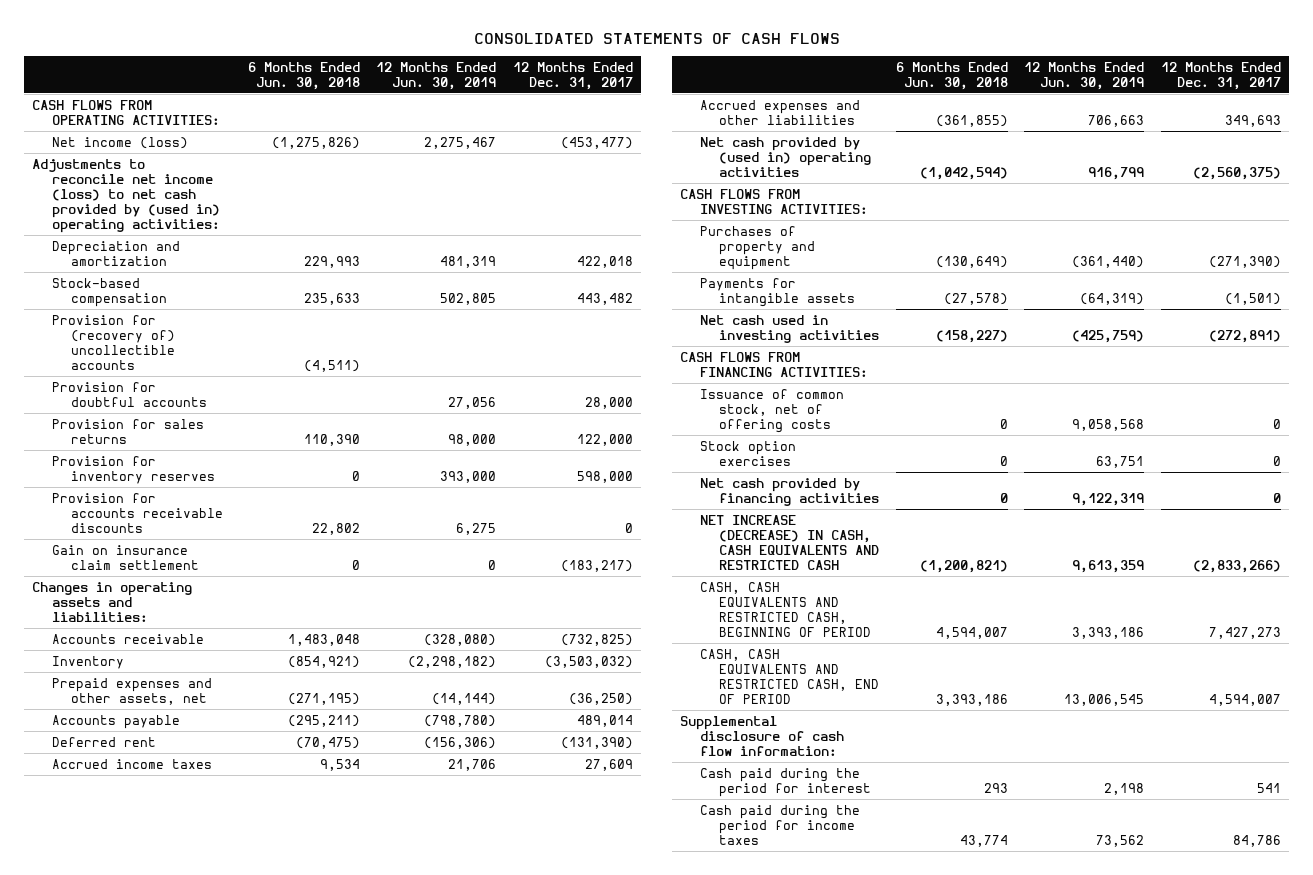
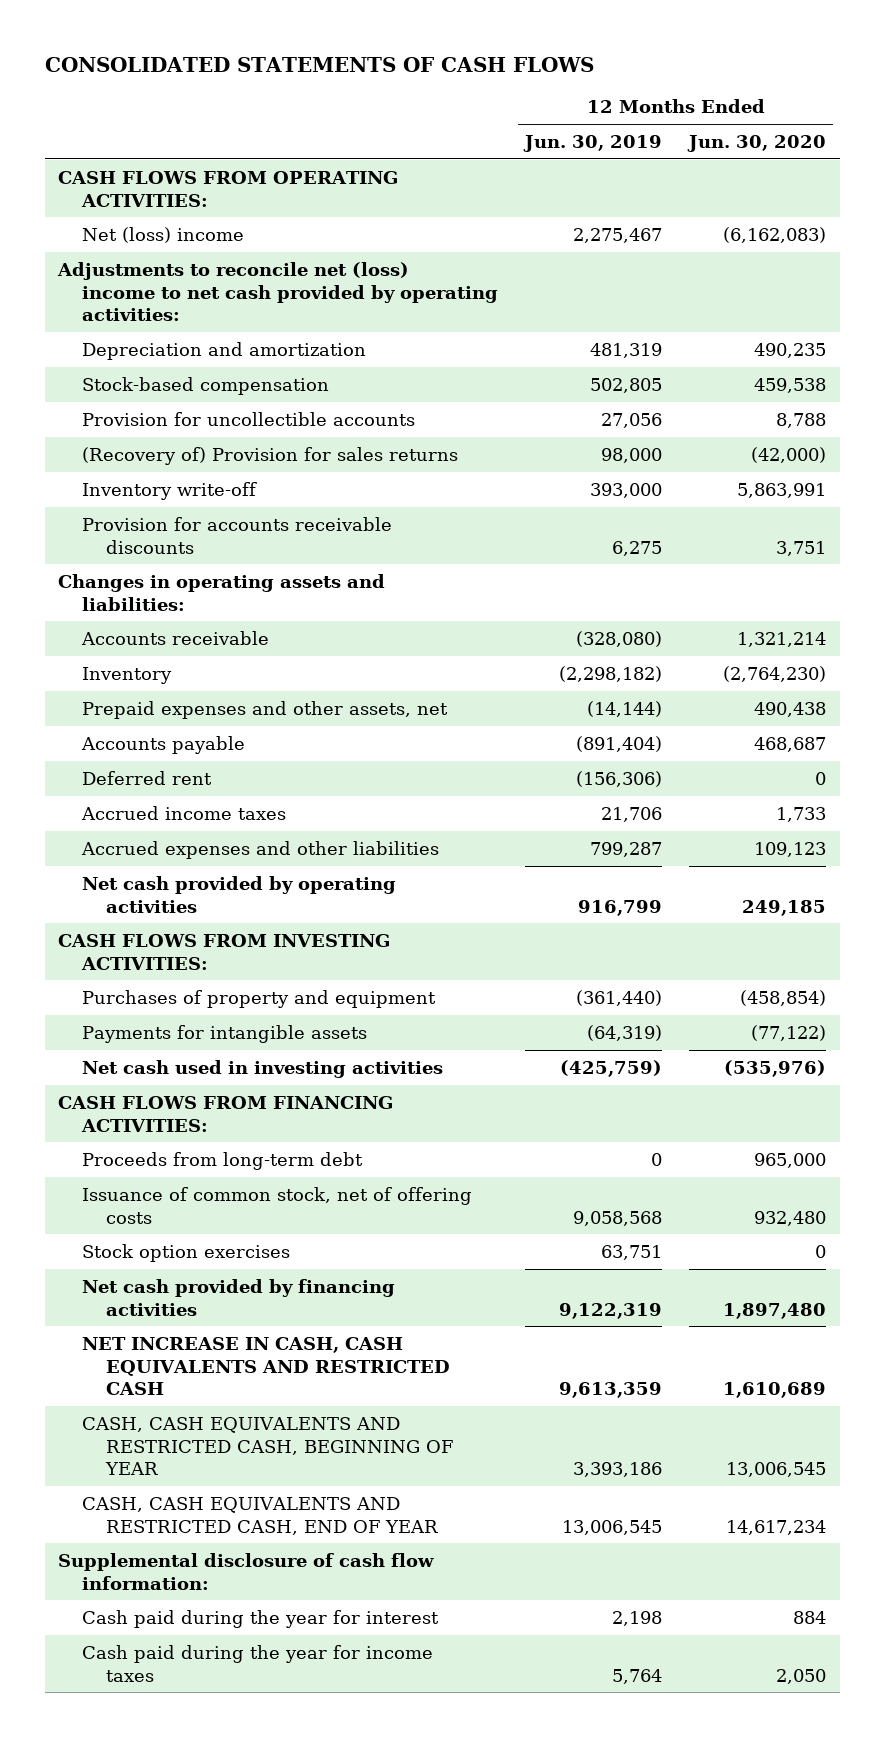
- | 6 Months Ended Jun. 30, 2018 | 12 Months Ended Jun. 30, 2019 | 12 Months Ended Dec. 31, 2017
+ | 12 Months Ended Jun. 30, 2019 | 12 Months Ended Jun. 30, 2020
- Net income (loss) | (1,275,826) | 2,275,467 | (453,477)
- Adjustments to reconcile net income (loss) to net cash provided by (used in) operating activities:
+ Net (loss) income | 2,275,467 | (6,162,083)
+ Adjustments to reconcile net (loss) income to net cash provided by operating activities:
- Provision for (recovery of) uncollectible accounts | (4,511) | |
- Provision for doubtful accounts | | 27,056 | 28,000
- Provision for sales returns | 110,390 | 98,000 | 122,000
- Provision for inventory reserves | 0 | 393,000 | 598,000
+ Provision for uncollectible accounts | 27,056 | 8,788
+ (Recovery of) Provision for sales returns | 98,000 | (42,000)
+ Inventory write-off | 393,000 | 5,863,991
- Gain on insurance claim settlement | 0 | 0 | (183,217)
- Accounts payable | (295,211) | (798,780) | 489,014
+ Accounts payable | (891,404) | 468,687
- Accrued expenses and other liabilities | (361,855) | 706,663 | 349,693
- Net cash provided by (used in) operating activities | (1,042,594) | 916,799 | (2,560,375)
+ Accrued expenses and other liabilities | 799,287 | 109,123
+ Net cash provided by operating activities | 916,799 | 249,185
+ Proceeds from long-term debt | 0 | 965,000
- NET INCREASE (DECREASE) IN CASH, CASH EQUIVALENTS AND RESTRICTED CASH | (1,200,821) | 9,613,359 | (2,833,266)
- CASH, CASH EQUIVALENTS AND RESTRICTED CASH, BEGINNING OF PERIOD | 4,594,007 | 3,393,186 | 7,427,273
- CASH, CASH EQUIVALENTS AND RESTRICTED CASH, END OF PERIOD | 3,393,186 | 13,006,545 | 4,594,007
+ NET INCREASE IN CASH, CASH EQUIVALENTS AND RESTRICTED CASH | 9,613,359 | 1,610,689
+ CASH, CASH EQUIVALENTS AND RESTRICTED CASH, BEGINNING OF YEAR | 3,393,186 | 13,006,545
+ CASH, CASH EQUIVALENTS AND RESTRICTED CASH, END OF YEAR | 13,006,545 | 14,617,234
- Cash paid during the period for interest | 293 | 2,198 | 541
- Cash paid during the period for income taxes | 43,774 | 73,562 | 84,786
+ Cash paid during the year for interest | 2,198 | 884
+ Cash paid during the year for income taxes | 5,764 | 2,050

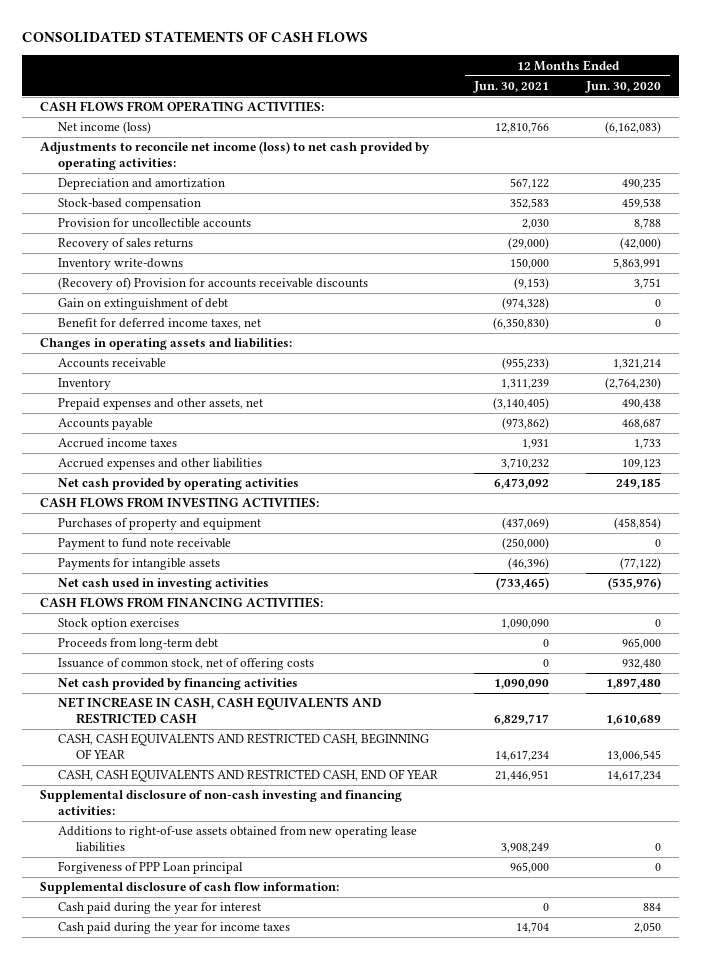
- | 12 Months Ended Jun. 30, 2019 | 12 Months Ended Jun. 30, 2020
+ | 12 Months Ended Jun. 30, 2021 | 12 Months Ended Jun. 30, 2020
- Net (loss) income | 2,275,467 | (6,162,083)
- Adjustments to reconcile net (loss) income to net cash provided by operating activities:
+ Net income (loss) | 12,810,766 | (6,162,083)
+ Adjustments to reconcile net income (loss) to net cash provided by operating activities:
- (Recovery of) Provision for sales returns | 98,000 | (42,000)
- Inventory write-off | 393,000 | 5,863,991
- Provision for accounts receivable discounts | 6,275 | 3,751
+ Recovery of sales returns | (29,000) | (42,000)
+ Inventory write-downs | 150,000 | 5,863,991
+ (Recovery of) Provision for accounts receivable discounts | (9,153) | 3,751
+ Gain on extinguishment of debt | (974,328) | 0
+ Benefit for deferred income taxes, net | (6,350,830) | 0
- Deferred rent | (156,306) | 0
+ Payment to fund note receivable | (250,000) | 0
moved up: Stock option exercises | 1,090,090 | 0
+ Supplemental disclosure of non-cash investing and financing activities:
+ Additions to right-of-use assets obtained from new operating lease liabilities | 3,908,249 | 0
+ Forgiveness of PPP Loan principal | 965,000 | 0

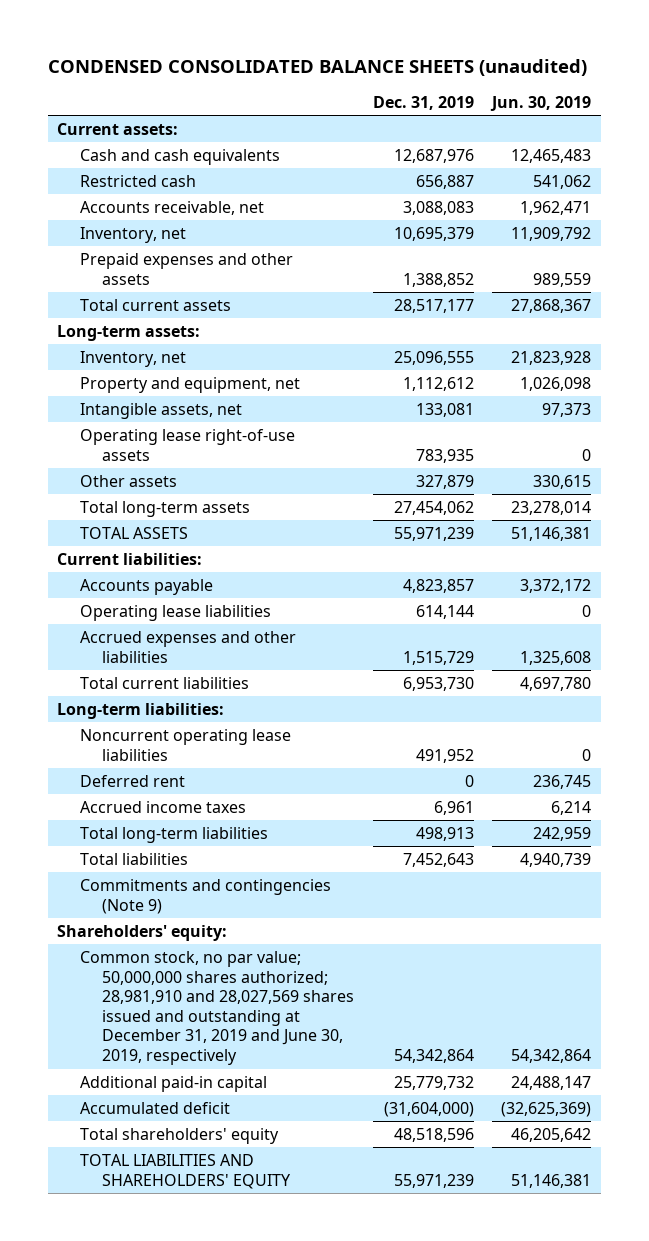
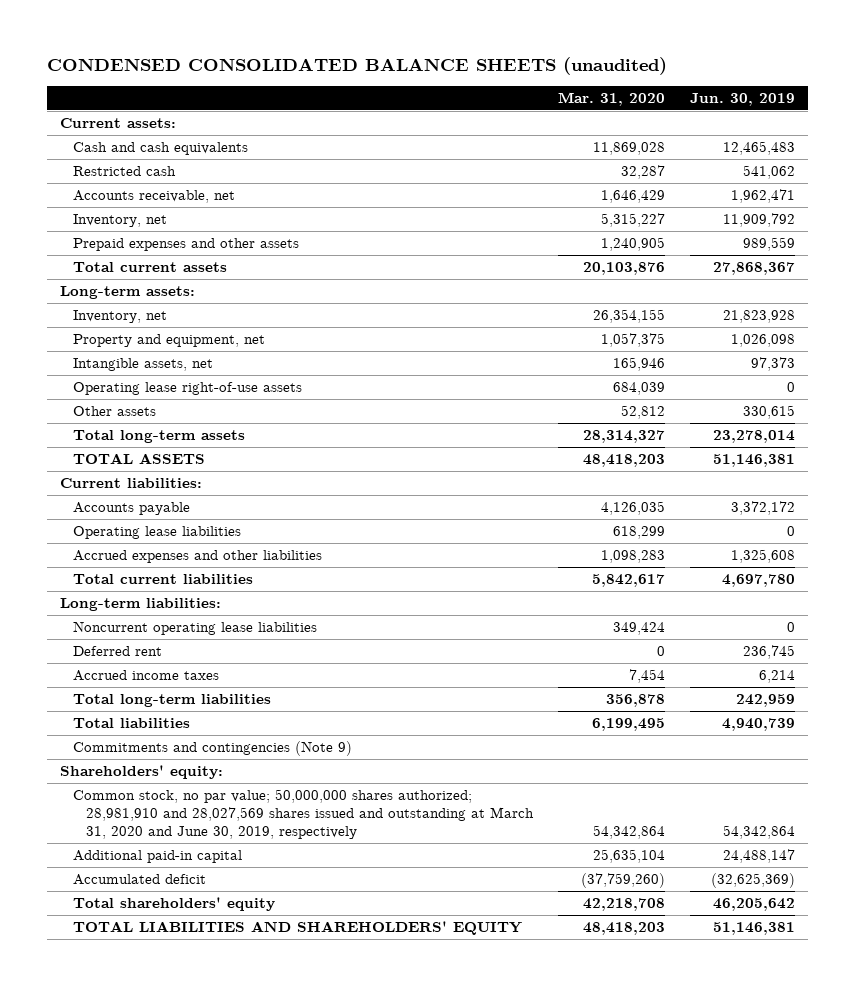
- | Dec. 31, 2019 | Jun. 30, 2019
+ | Mar. 31, 2020 | Jun. 30, 2019
- Common stock, no par value; 50,000,000 shares authorized; 28,981,910 and 28,027,569 shares issued and outstanding at December 31, 2019 and June 30, 2019, respectively | 54,342,864 | 54,342,864
+ Common stock, no par value; 50,000,000 shares authorized; 28,981,910 and 28,027,569 shares issued and outstanding at March 31, 2020 and June 30, 2019, respectively | 54,342,864 | 54,342,864

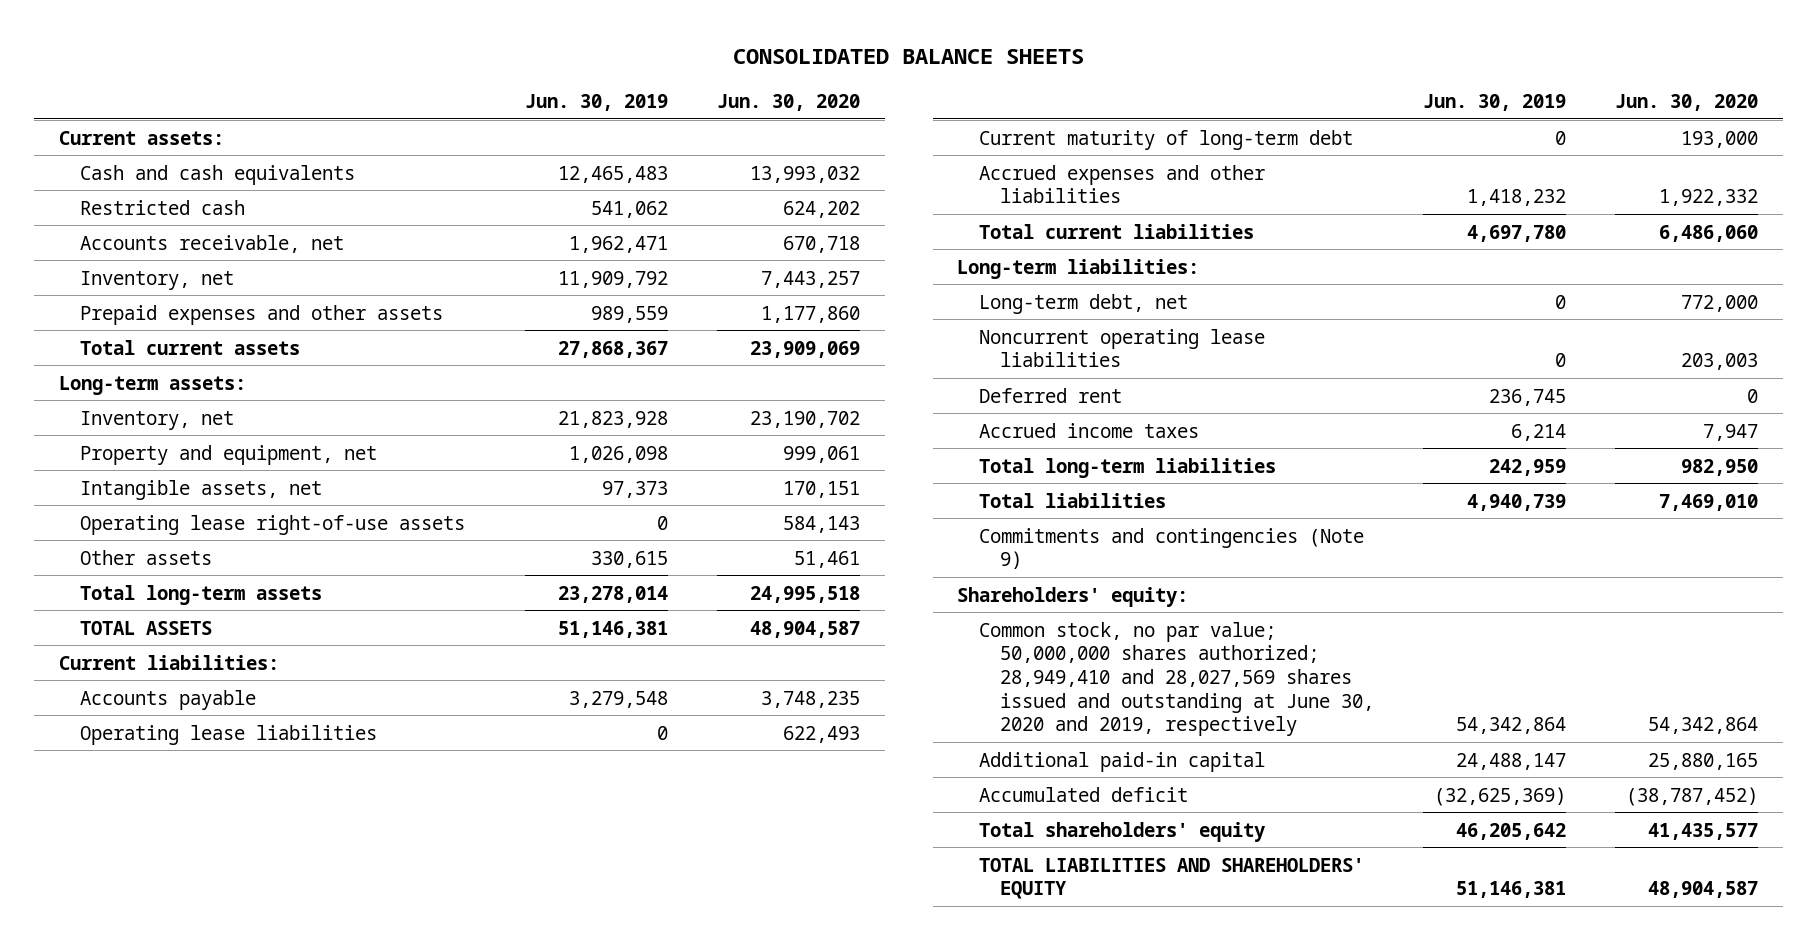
- CONDENSED CONSOLIDATED BALANCE SHEETS (unaudited)
+ CONSOLIDATED BALANCE SHEETS
- | Mar. 31, 2020 | Jun. 30, 2019
+ | Jun. 30, 2019 | Jun. 30, 2020
- Accounts payable | 4,126,035 | 3,372,172
+ Accounts payable | 3,279,548 | 3,748,235
- Accrued expenses and other liabilities | 1,098,283 | 1,325,608
+ Current maturity of long-term debt | 0 | 193,000
+ Accrued expenses and other liabilities | 1,418,232 | 1,922,332
+ Long-term debt, net | 0 | 772,000
- Common stock, no par value; 50,000,000 shares authorized; 28,981,910 and 28,027,569 shares issued and outstanding at March 31, 2020 and June 30, 2019, respectively | 54,342,864 | 54,342,864
+ Common stock, no par value; 50,000,000 shares authorized; 28,949,410 and 28,027,569 shares issued and outstanding at June 30, 2020 and 2019, respectively | 54,342,864 | 54,342,864

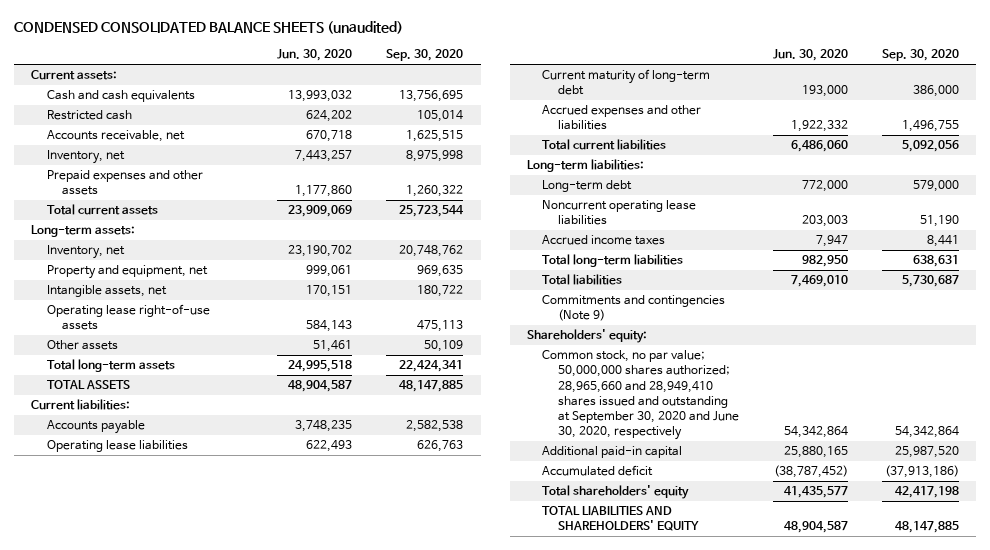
- CONSOLIDATED BALANCE SHEETS
+ CONDENSED CONSOLIDATED BALANCE SHEETS (unaudited)
- | Jun. 30, 2019 | Jun. 30, 2020
+ | Jun. 30, 2020 | Sep. 30, 2020
- Long-term debt, net | 0 | 772,000
+ Long-term debt | 772,000 | 579,000
- Deferred rent | 236,745 | 0
- Common stock, no par value; 50,000,000 shares authorized; 28,949,410 and 28,027,569 shares issued and outstanding at June 30, 2020 and 2019, respectively | 54,342,864 | 54,342,864
+ Common stock, no par value; 50,000,000 shares authorized; 28,965,660 and 28,949,410 shares issued and outstanding at September 30, 2020 and June 30, 2020, respectively | 54,342,864 | 54,342,864

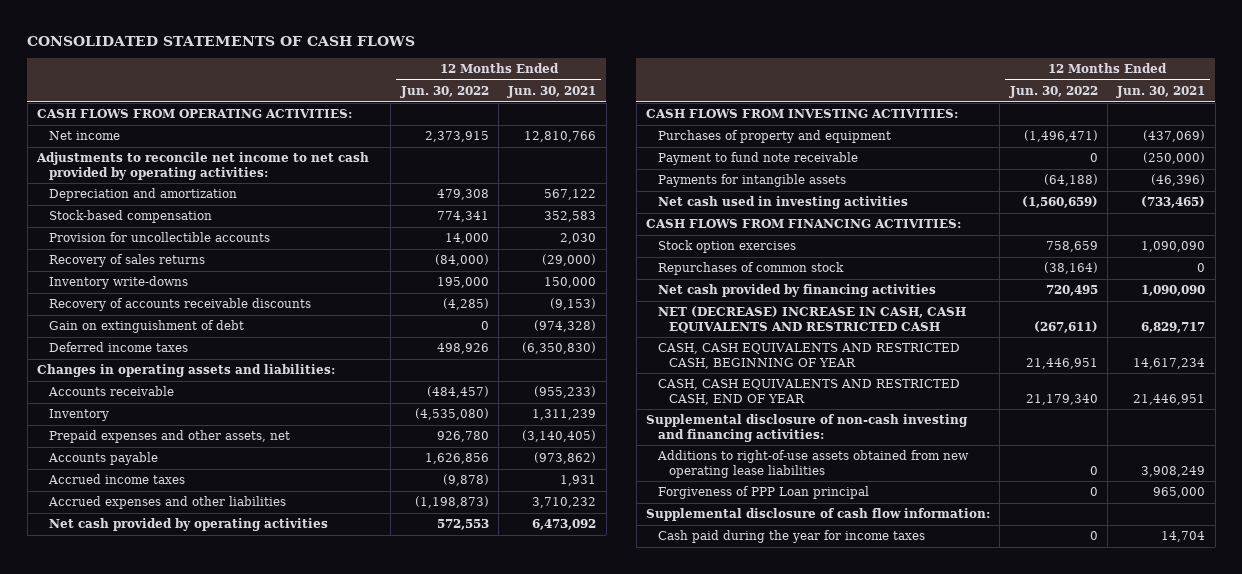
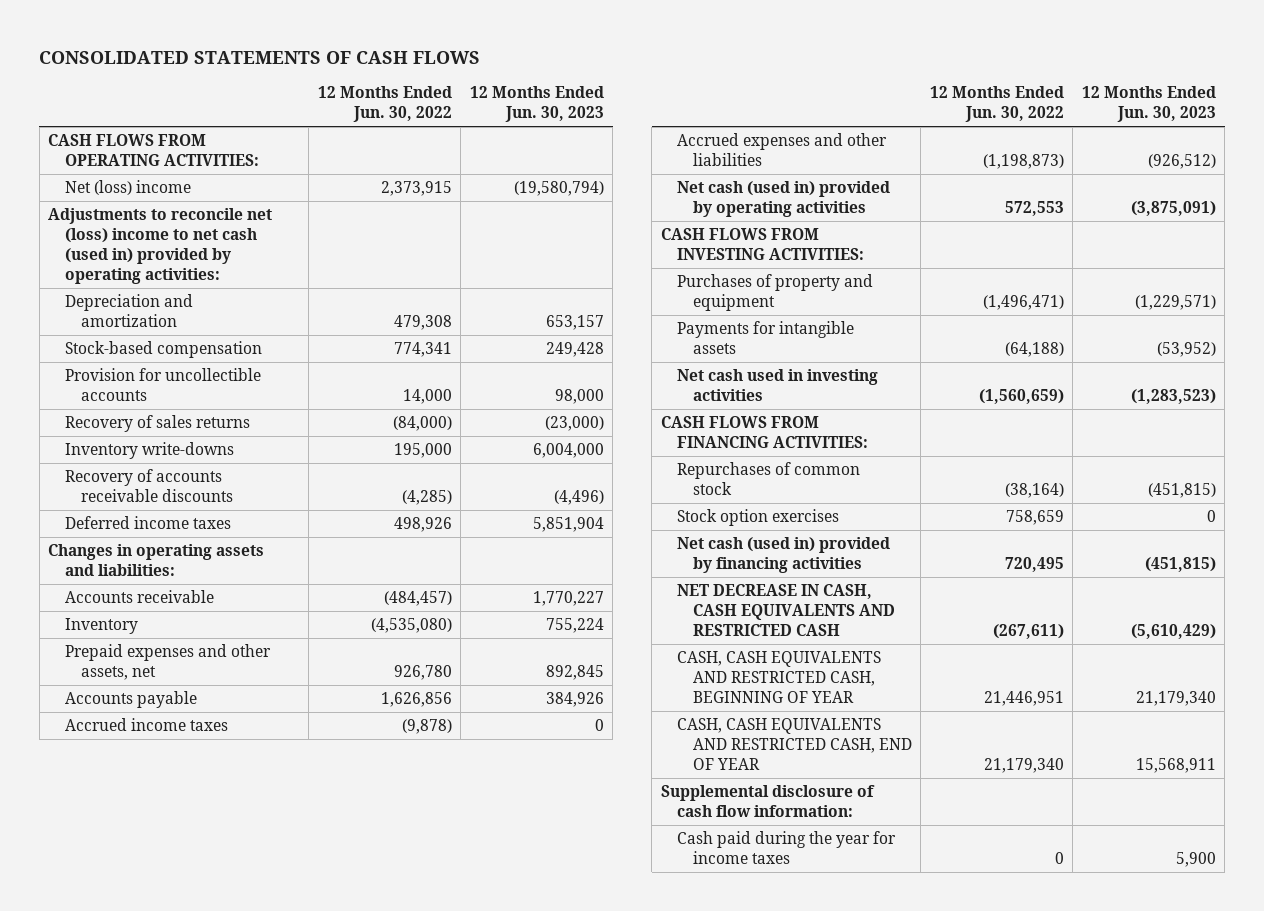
- | 12 Months Ended Jun. 30, 2022 | 12 Months Ended Jun. 30, 2021
+ | 12 Months Ended Jun. 30, 2022 | 12 Months Ended Jun. 30, 2023
- Net income | 2,373,915 | 12,810,766
- Adjustments to reconcile net income to net cash provided by operating activities:
+ Net (loss) income | 2,373,915 | (19,580,794)
+ Adjustments to reconcile net (loss) income to net cash (used in) provided by operating activities:
- Gain on extinguishment of debt | 0 | (974,328)
- Net cash provided by operating activities | 572,553 | 6,473,092
+ Net cash (used in) provided by operating activities | 572,553 | (3,875,091)
- Payment to fund note receivable | 0 | (250,000)
- Net cash provided by financing activities | 720,495 | 1,090,090
- NET (DECREASE) INCREASE IN CASH, CASH EQUIVALENTS AND RESTRICTED CASH | (267,611) | 6,829,717
moved down: Stock option exercises | 758,659 | 0
+ Net cash (used in) provided by financing activities | 720,495 | (451,815)
+ NET DECREASE IN CASH, CASH EQUIVALENTS AND RESTRICTED CASH | (267,611) | (5,610,429)
- Supplemental disclosure of non-cash investing and financing activities:
- Additions to right-of-use assets obtained from new operating lease liabilities | 0 | 3,908,249
- Forgiveness of PPP Loan principal | 0 | 965,000

